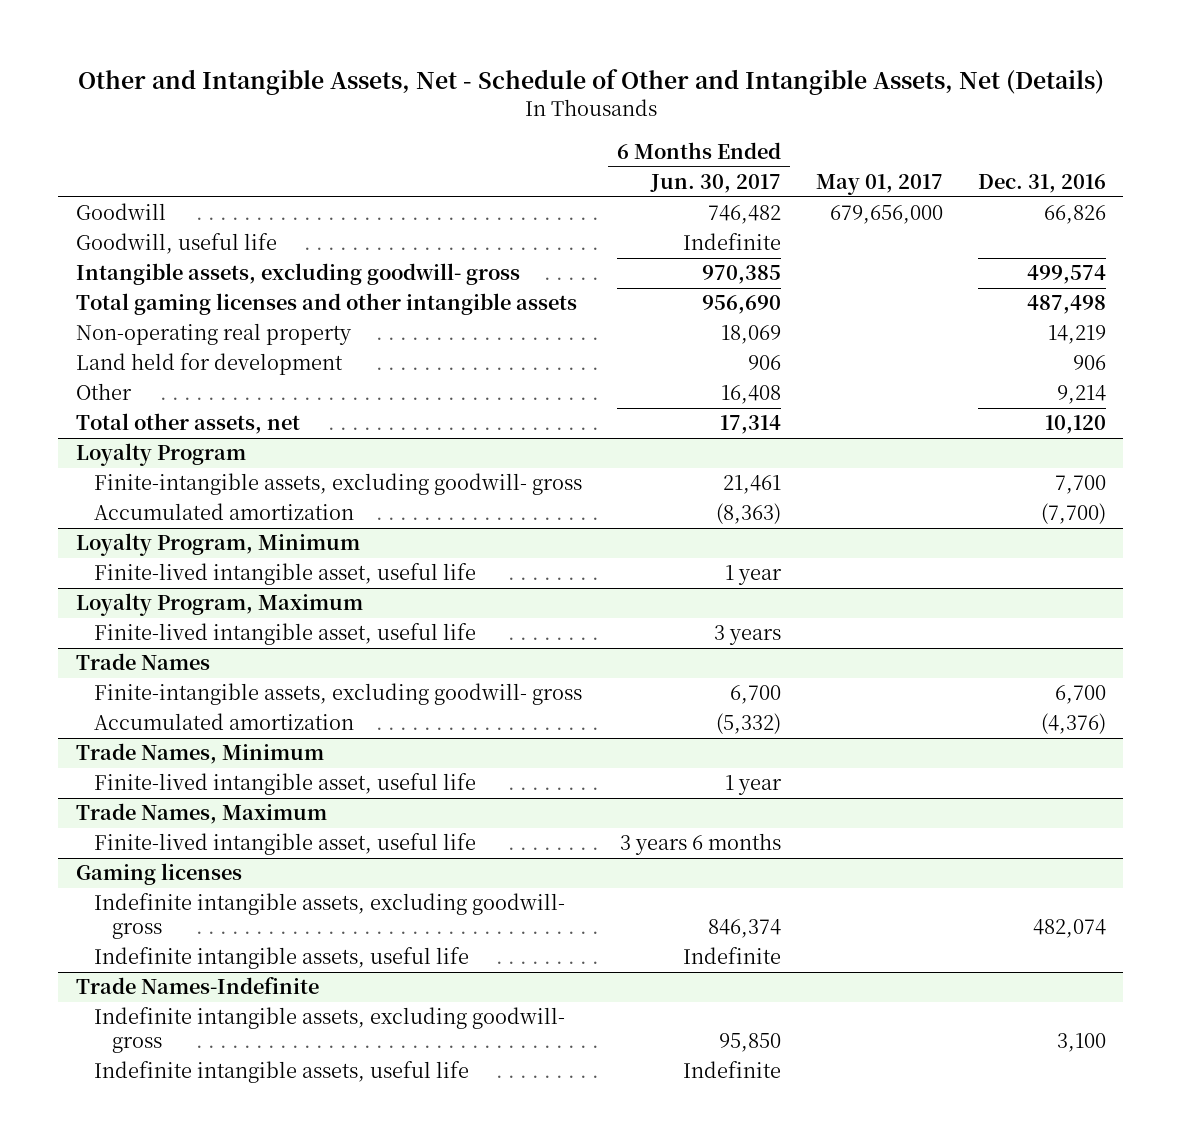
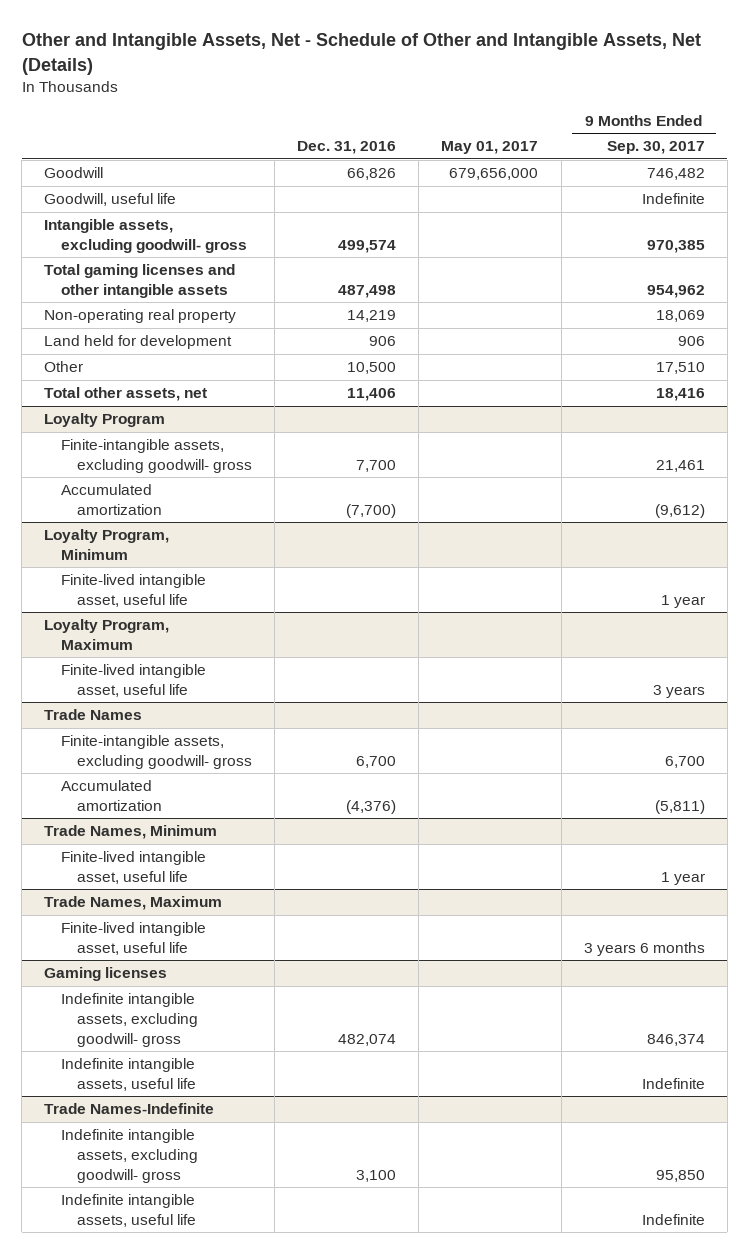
- | 6 Months Ended Jun. 30, 2017 | May 01, 2017 | Dec. 31, 2016
+ | Dec. 31, 2016 | May 01, 2017 | 9 Months Ended Sep. 30, 2017
- Other | 16,408 | | 9,214
- Total other assets, net | 17,314 | | 10,120
+ Other | 10,500 | | 17,510
+ Total other assets, net | 11,406 | | 18,416

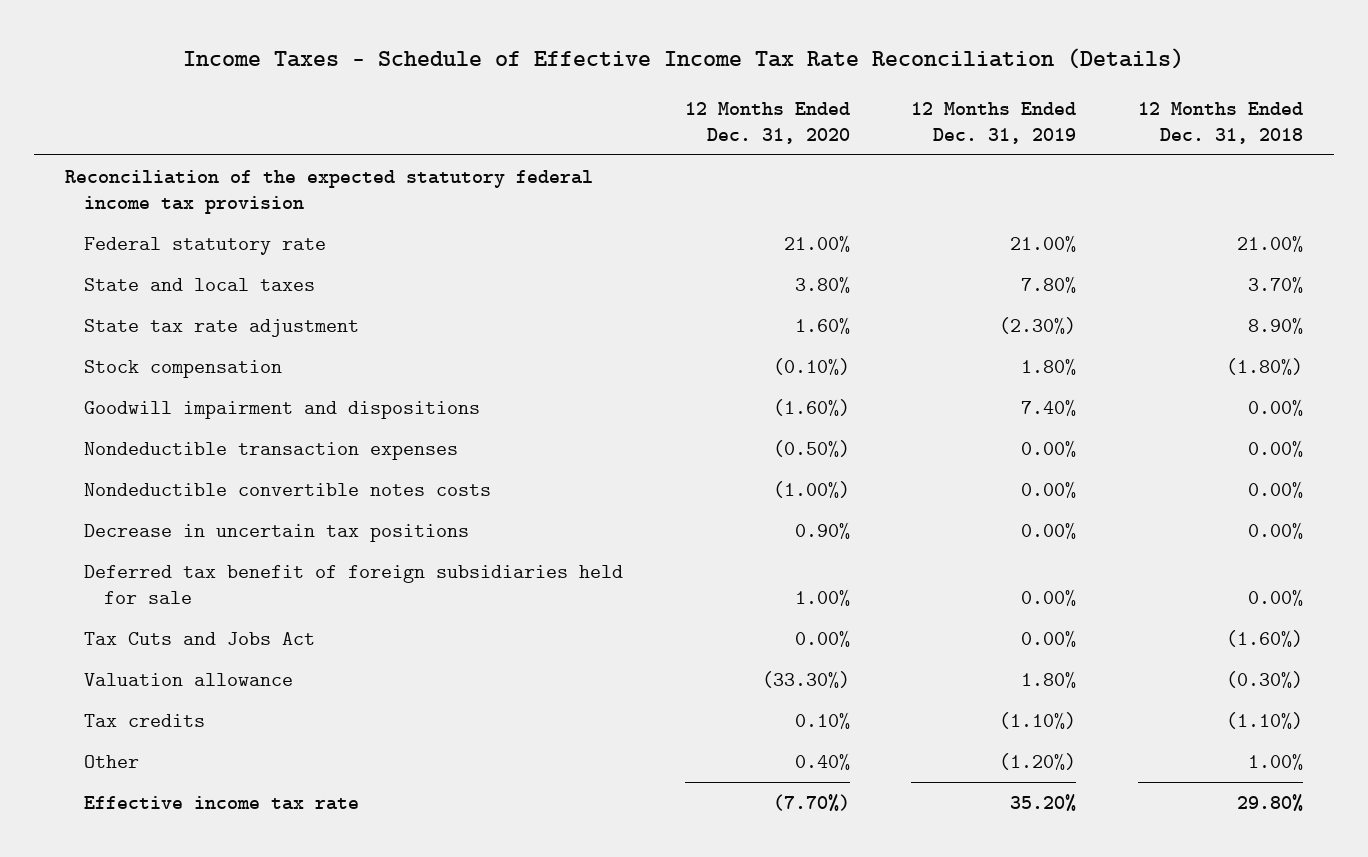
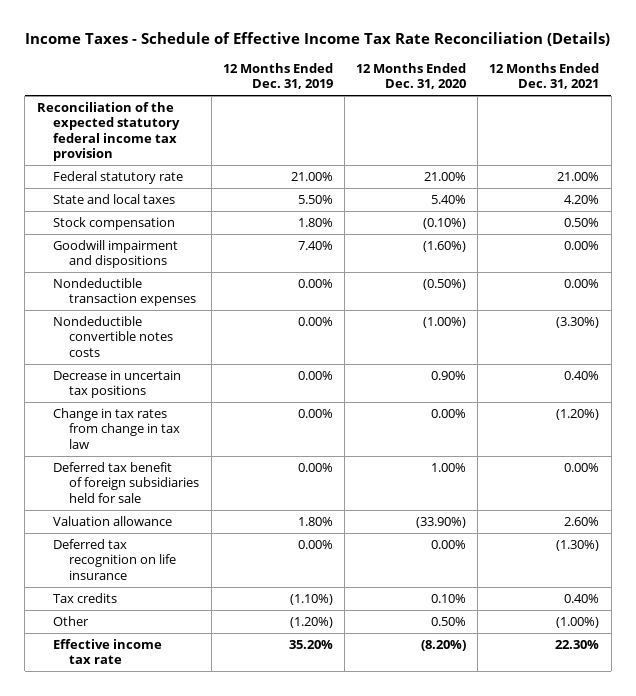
- | 12 Months Ended Dec. 31, 2020 | 12 Months Ended Dec. 31, 2019 | 12 Months Ended Dec. 31, 2018
+ | 12 Months Ended Dec. 31, 2019 | 12 Months Ended Dec. 31, 2020 | 12 Months Ended Dec. 31, 2021
- State and local taxes | 3.80% | 7.80% | 3.70%
- State tax rate adjustment | 1.60% | (2.30%) | 8.90%
+ State and local taxes | 5.50% | 5.40% | 4.20%
+ Change in tax rates from change in tax law | 0.00% | 0.00% | (1.20%)
- Tax Cuts and Jobs Act | 0.00% | 0.00% | (1.60%)
- Valuation allowance | (33.30%) | 1.80% | (0.30%)
+ Valuation allowance | 1.80% | (33.90%) | 2.60%
+ Deferred tax recognition on life insurance | 0.00% | 0.00% | (1.30%)
- Other | 0.40% | (1.20%) | 1.00%
- Effective income tax rate | (7.70%) | 35.20% | 29.80%
+ Other | (1.20%) | 0.50% | (1.00%)
+ Effective income tax rate | 35.20% | (8.20%) | 22.30%

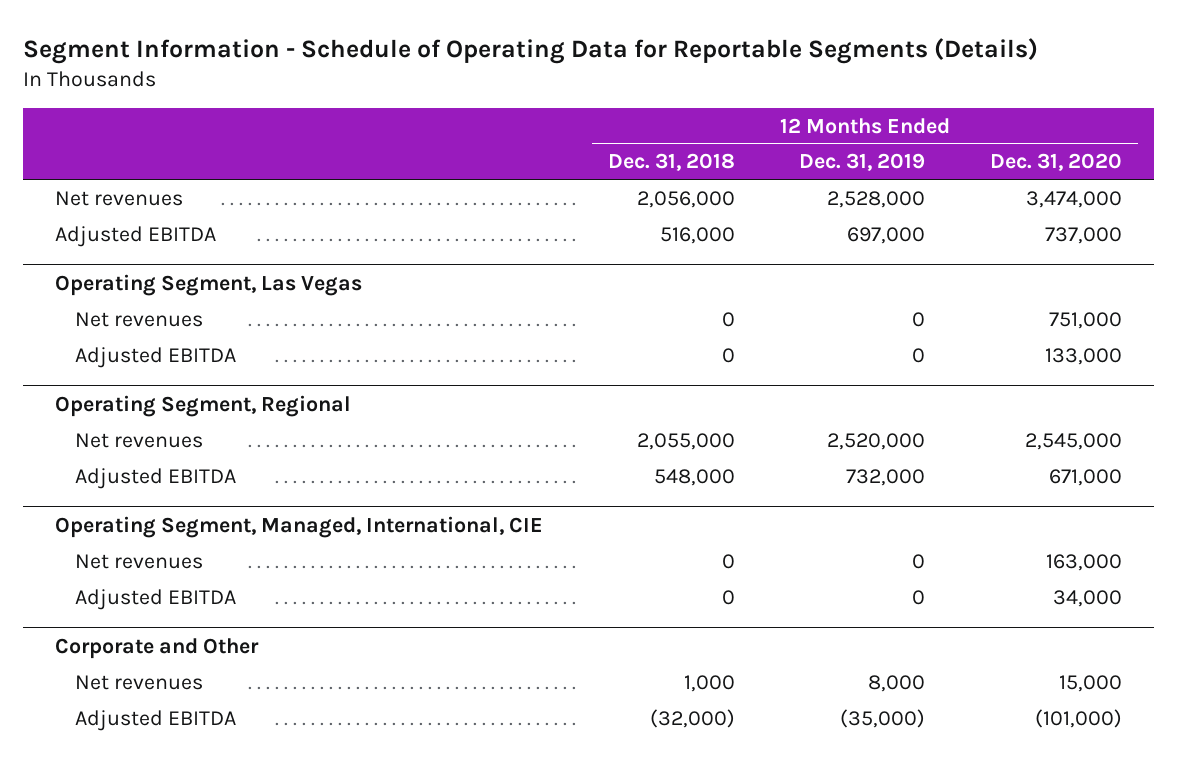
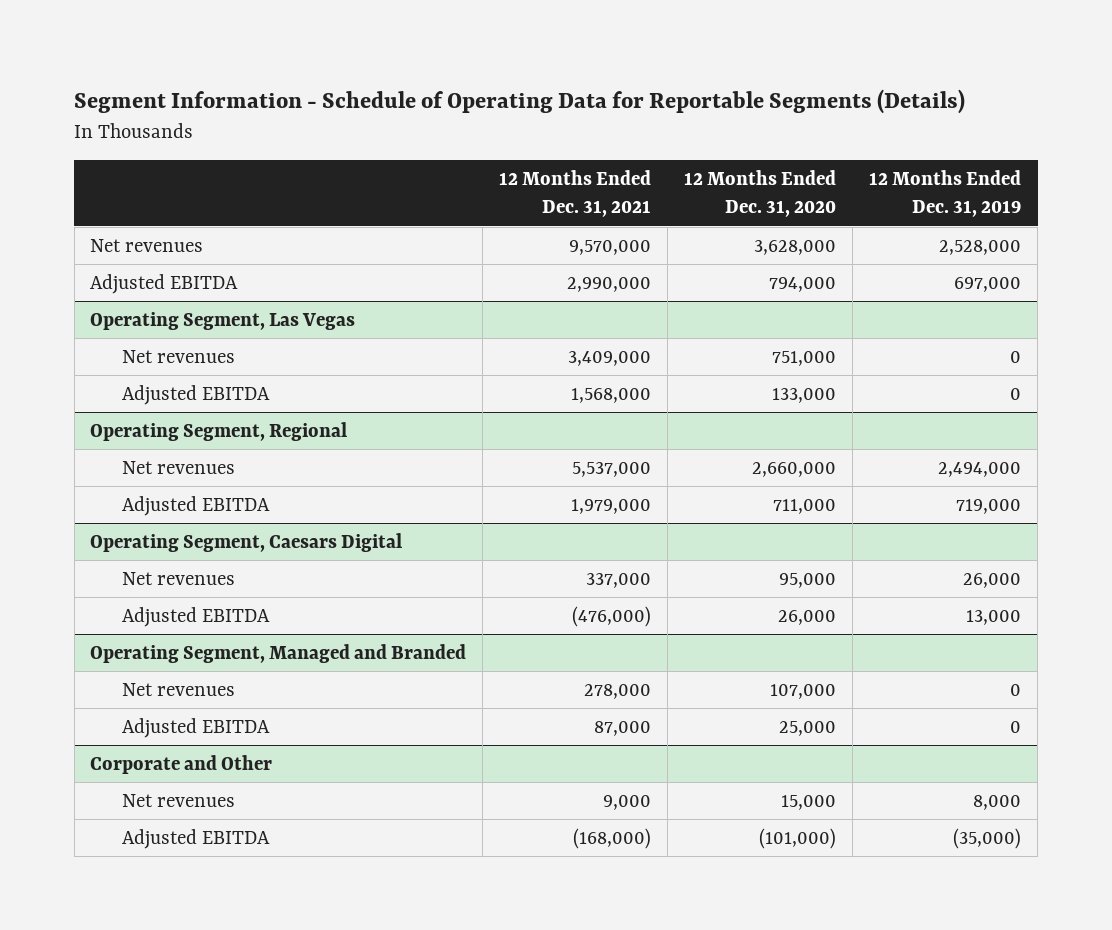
- | 12 Months Ended Dec. 31, 2018 | 12 Months Ended Dec. 31, 2019 | 12 Months Ended Dec. 31, 2020
+ | 12 Months Ended Dec. 31, 2021 | 12 Months Ended Dec. 31, 2020 | 12 Months Ended Dec. 31, 2019
- Net revenues | 2,056,000 | 2,528,000 | 3,474,000
- Adjusted EBITDA | 516,000 | 697,000 | 737,000
+ Net revenues | 9,570,000 | 3,628,000 | 2,528,000
+ Adjusted EBITDA | 2,990,000 | 794,000 | 697,000
@ Operating Segment, Regional
- Net revenues | 2,055,000 | 2,520,000 | 2,545,000
- Adjusted EBITDA | 548,000 | 732,000 | 671,000
- Operating Segment, Managed, International, CIE
- Net revenues | 0 | 0 | 163,000
- Adjusted EBITDA | 0 | 0 | 34,000
@ Operating Segment, Regional
+ Net revenues | 5,537,000 | 2,660,000 | 2,494,000
+ Adjusted EBITDA | 1,979,000 | 711,000 | 719,000
+ Operating Segment, Caesars Digital
+ Net revenues | 337,000 | 95,000 | 26,000
+ Adjusted EBITDA | (476,000) | 26,000 | 13,000
+ Operating Segment, Managed and Branded
+ Net revenues | 278,000 | 107,000 | 0
+ Adjusted EBITDA | 87,000 | 25,000 | 0

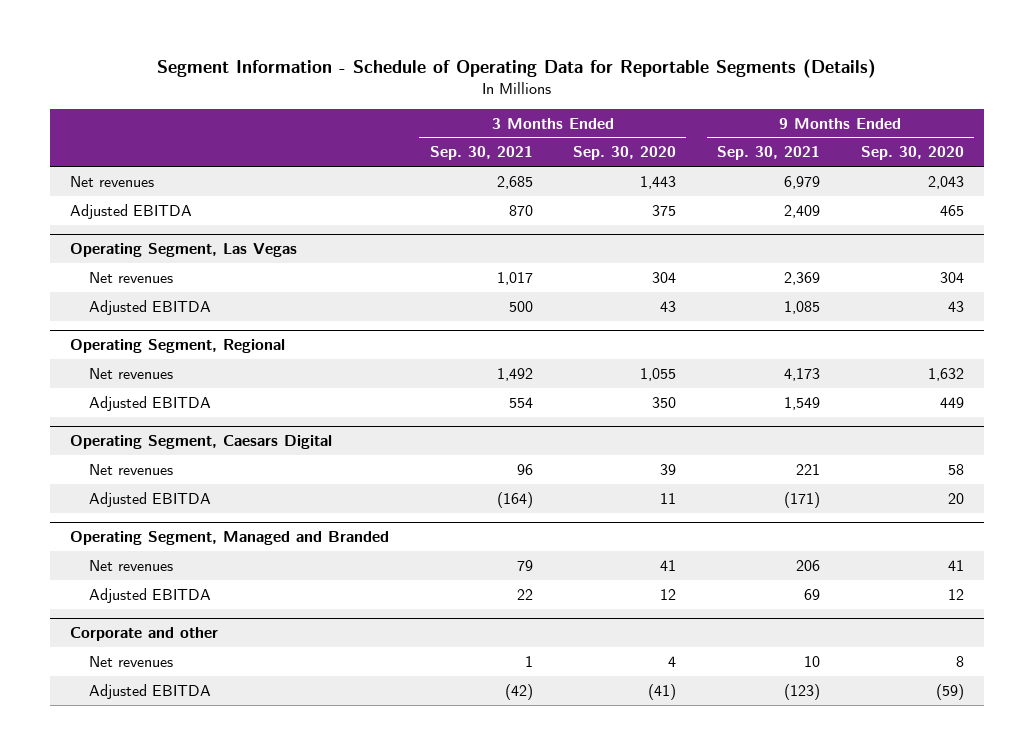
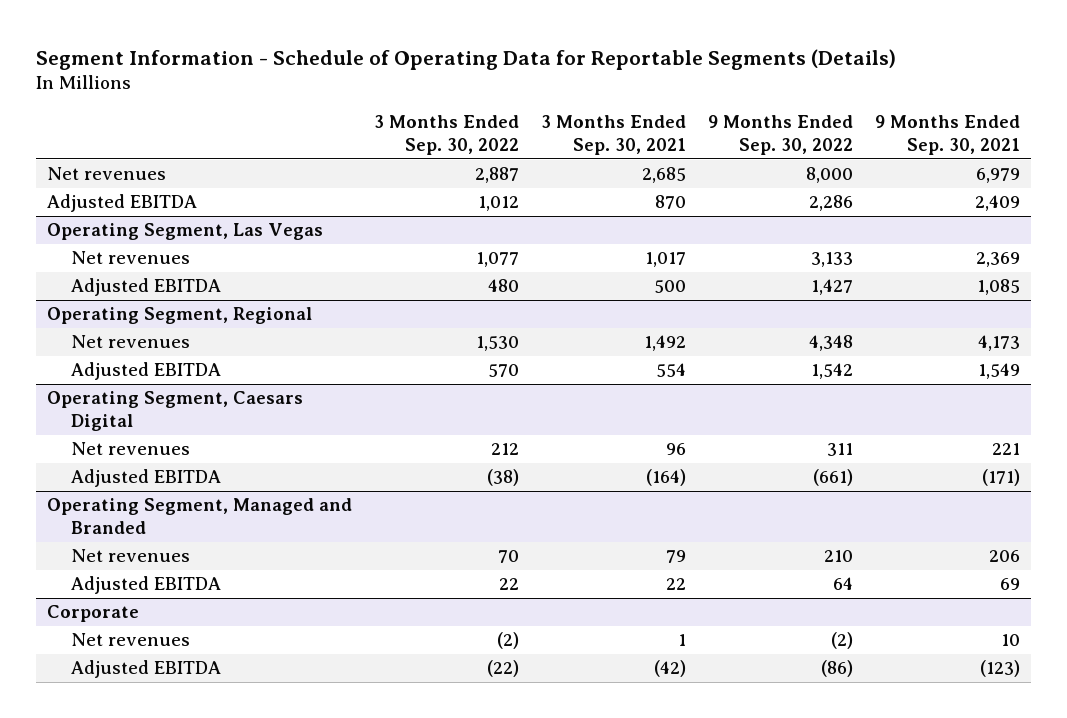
- | 3 Months Ended Sep. 30, 2021 | 3 Months Ended Sep. 30, 2020 | 9 Months Ended Sep. 30, 2021 | 9 Months Ended Sep. 30, 2020
+ | 3 Months Ended Sep. 30, 2022 | 3 Months Ended Sep. 30, 2021 | 9 Months Ended Sep. 30, 2022 | 9 Months Ended Sep. 30, 2021
- Corporate and other
+ Corporate

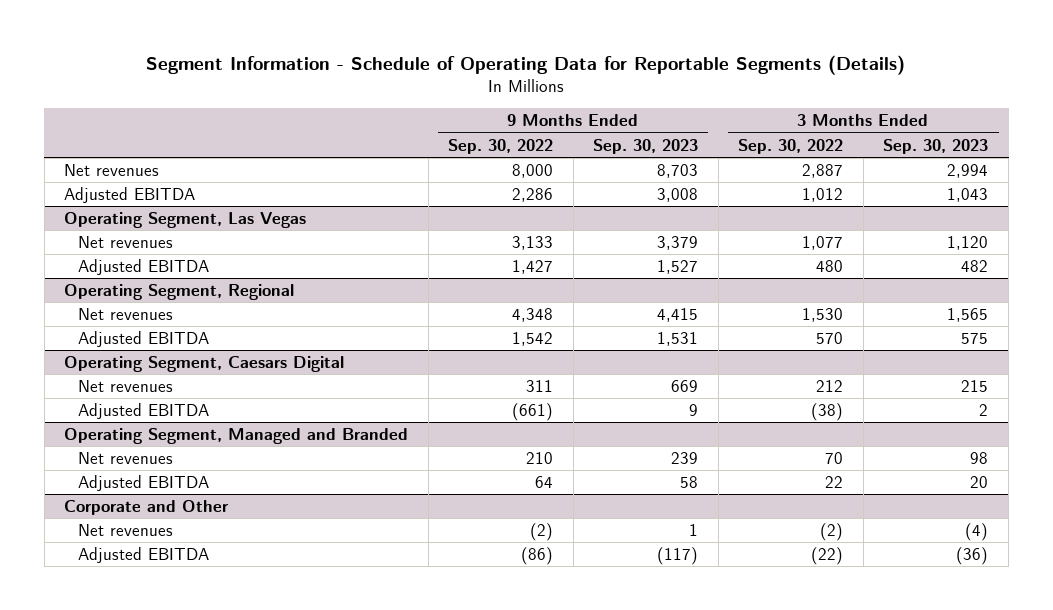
- | 3 Months Ended Sep. 30, 2022 | 3 Months Ended Sep. 30, 2021 | 9 Months Ended Sep. 30, 2022 | 9 Months Ended Sep. 30, 2021
+ | 9 Months Ended Sep. 30, 2022 | 9 Months Ended Sep. 30, 2023 | 3 Months Ended Sep. 30, 2022 | 3 Months Ended Sep. 30, 2023
- Corporate
+ Corporate and Other

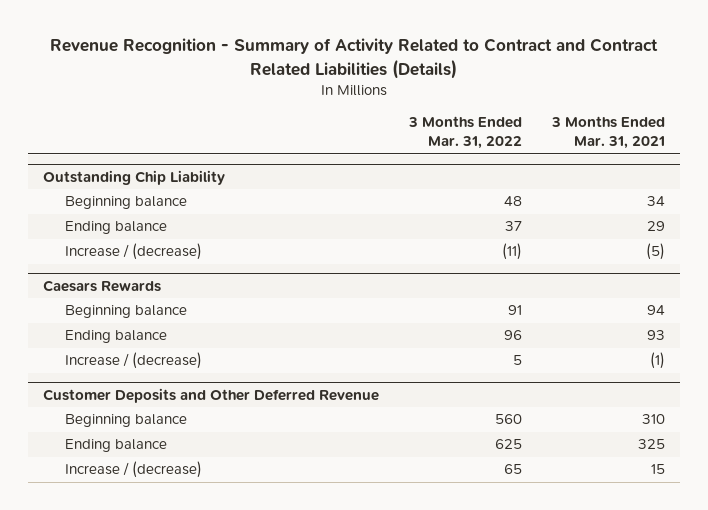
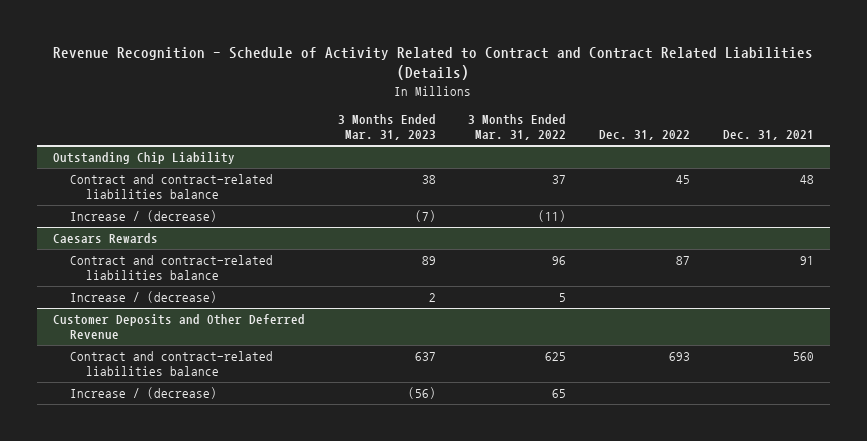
- Revenue Recognition - Summary of Activity Related to Contract and Contract Related Liabilities (Details)
+ Revenue Recognition - Schedule of Activity Related to Contract and Contract Related Liabilities (Details)
- | 3 Months Ended Mar. 31, 2022 | 3 Months Ended Mar. 31, 2021
+ | 3 Months Ended Mar. 31, 2023 | 3 Months Ended Mar. 31, 2022 | Dec. 31, 2022 | Dec. 31, 2021
@ Outstanding Chip Liability
- Beginning balance | 48 | 34
- Ending balance | 37 | 29
+ Contract and contract-related liabilities balance | 38 | 37 | 45 | 48
@ Caesars Rewards
- Beginning balance | 91 | 94
- Ending balance | 96 | 93
+ Contract and contract-related liabilities balance | 89 | 96 | 87 | 91
@ Customer Deposits and Other Deferred Revenue
- Beginning balance | 560 | 310
- Ending balance | 625 | 325
+ Contract and contract-related liabilities balance | 637 | 625 | 693 | 560

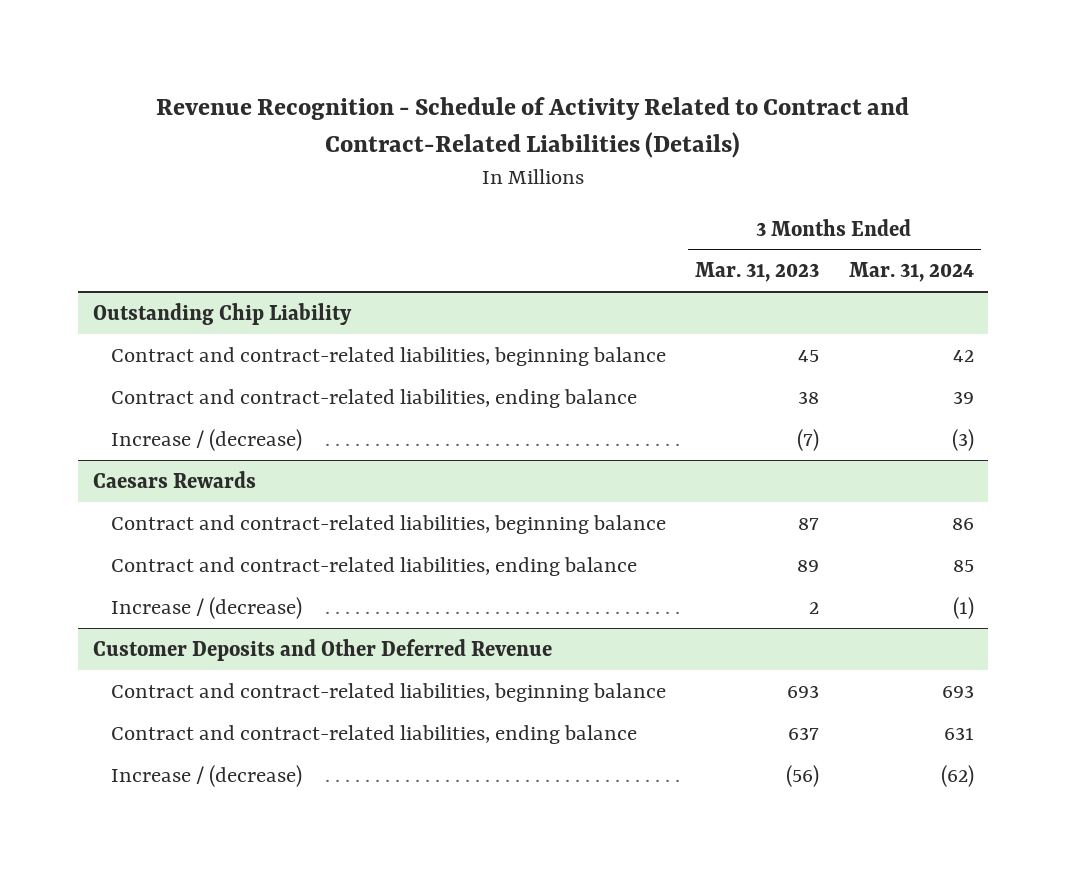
- Revenue Recognition - Schedule of Activity Related to Contract and Contract Related Liabilities (Details)
+ Revenue Recognition - Schedule of Activity Related to Contract and Contract-Related Liabilities (Details)
- | 3 Months Ended Mar. 31, 2023 | 3 Months Ended Mar. 31, 2022 | Dec. 31, 2022 | Dec. 31, 2021
+ | 3 Months Ended Mar. 31, 2023 | 3 Months Ended Mar. 31, 2024
@ Outstanding Chip Liability
- Contract and contract-related liabilities balance | 38 | 37 | 45 | 48
+ Contract and contract-related liabilities, beginning balance | 45 | 42
+ Contract and contract-related liabilities, ending balance | 38 | 39
@ Caesars Rewards
- Contract and contract-related liabilities balance | 89 | 96 | 87 | 91
+ Contract and contract-related liabilities, beginning balance | 87 | 86
+ Contract and contract-related liabilities, ending balance | 89 | 85
@ Customer Deposits and Other Deferred Revenue
- Contract and contract-related liabilities balance | 637 | 625 | 693 | 560
+ Contract and contract-related liabilities, beginning balance | 693 | 693
+ Contract and contract-related liabilities, ending balance | 637 | 631

